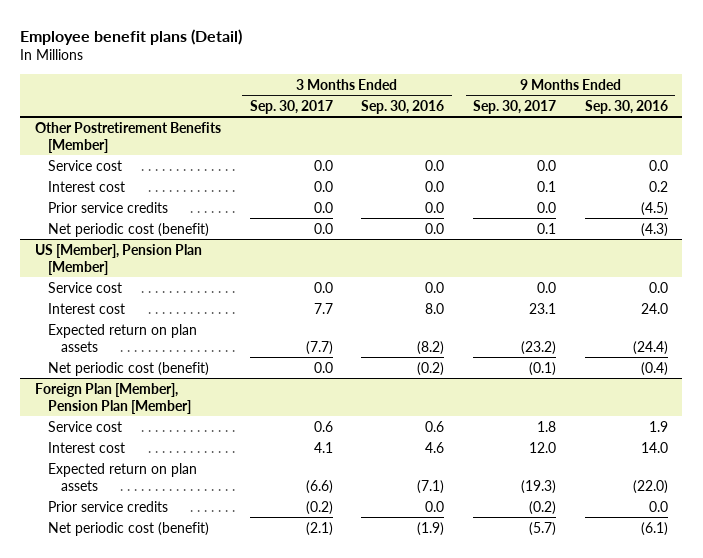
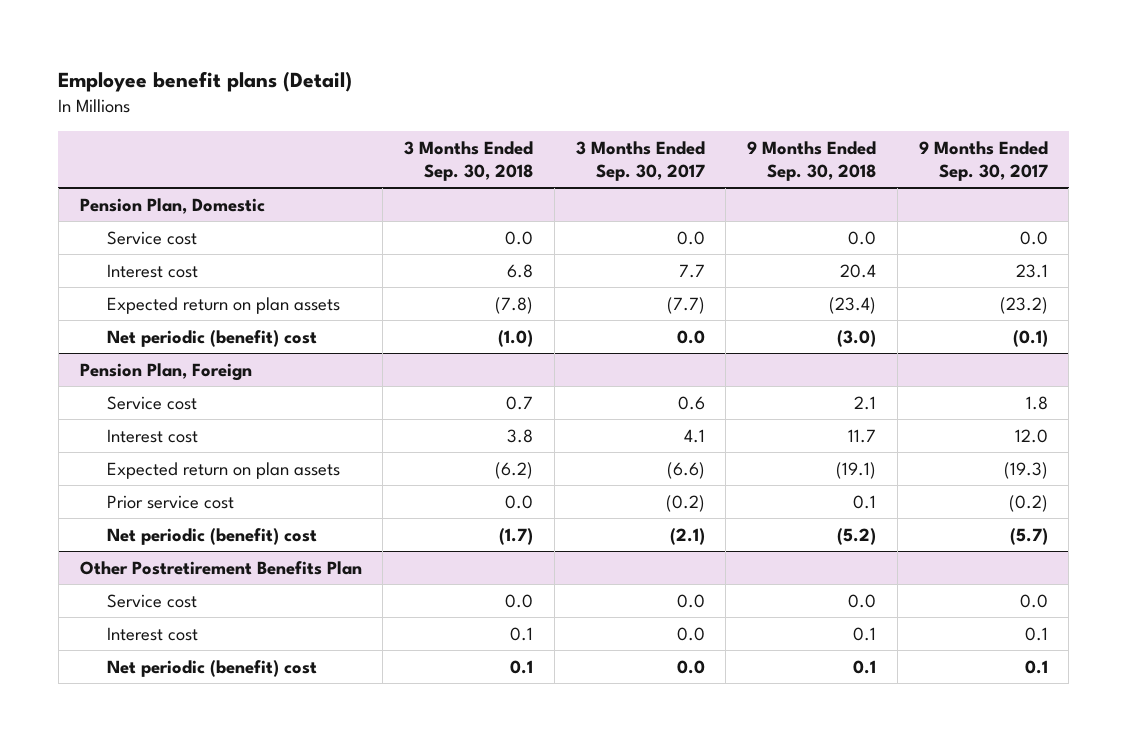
- | 3 Months Ended Sep. 30, 2017 | 3 Months Ended Sep. 30, 2016 | 9 Months Ended Sep. 30, 2017 | 9 Months Ended Sep. 30, 2016
+ | 3 Months Ended Sep. 30, 2018 | 3 Months Ended Sep. 30, 2017 | 9 Months Ended Sep. 30, 2018 | 9 Months Ended Sep. 30, 2017
- Other Postretirement Benefits [Member]
- Service cost | 0.0 | 0.0 | 0.0 | 0.0
- Interest cost | 0.0 | 0.0 | 0.1 | 0.2
- Prior service credits | 0.0 | 0.0 | 0.0 | (4.5)
- Net periodic cost (benefit) | 0.0 | 0.0 | 0.1 | (4.3)
- US [Member], Pension Plan [Member]
+ Pension Plan, Domestic
- Net periodic cost (benefit) | 0.0 | (0.2) | (0.1) | (0.4)
- Foreign Plan [Member], Pension Plan [Member]
+ Net periodic (benefit) cost | (1.0) | 0.0 | (3.0) | (0.1)
+ Pension Plan, Foreign
- Prior service credits | (0.2) | 0.0 | (0.2) | 0.0
- Net periodic cost (benefit) | (2.1) | (1.9) | (5.7) | (6.1)
+ Prior service cost | 0.0 | (0.2) | 0.1 | (0.2)
+ Net periodic (benefit) cost | (1.7) | (2.1) | (5.2) | (5.7)
+ Other Postretirement Benefits Plan
+ Service cost | 0.0 | 0.0 | 0.0 | 0.0
+ Interest cost | 0.1 | 0.0 | 0.1 | 0.1
+ Net periodic (benefit) cost | 0.1 | 0.0 | 0.1 | 0.1

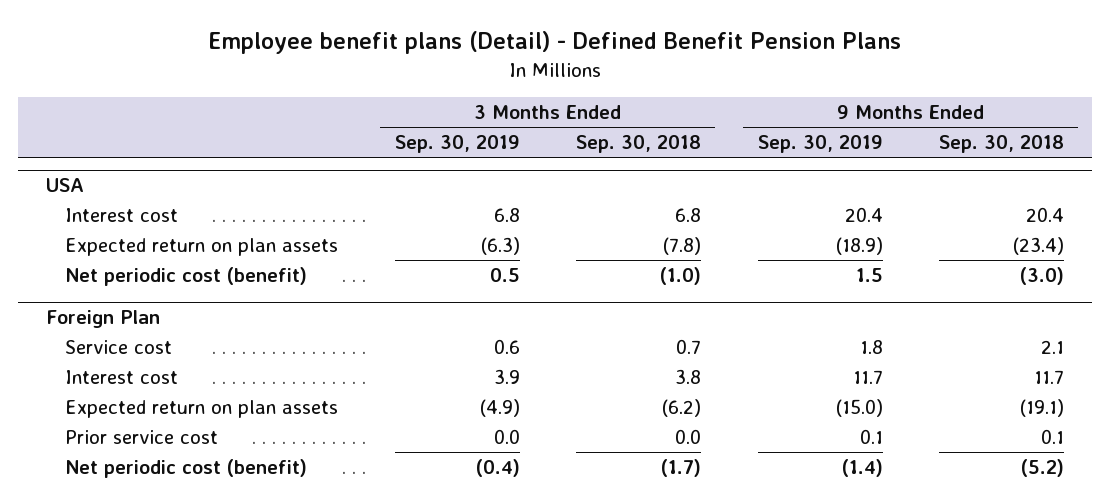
- Employee benefit plans (Detail)
+ Employee benefit plans (Detail) - Defined Benefit Pension Plans
- | 3 Months Ended Sep. 30, 2018 | 3 Months Ended Sep. 30, 2017 | 9 Months Ended Sep. 30, 2018 | 9 Months Ended Sep. 30, 2017
+ | 3 Months Ended Sep. 30, 2019 | 3 Months Ended Sep. 30, 2018 | 9 Months Ended Sep. 30, 2019 | 9 Months Ended Sep. 30, 2018
- Pension Plan, Domestic
- Service cost | 0.0 | 0.0 | 0.0 | 0.0
+ USA
- Net periodic (benefit) cost | (1.0) | 0.0 | (3.0) | (0.1)
- Pension Plan, Foreign
+ Net periodic cost (benefit) | 0.5 | (1.0) | 1.5 | (3.0)
+ Foreign Plan
- Net periodic (benefit) cost | (1.7) | (2.1) | (5.2) | (5.7)
- Other Postretirement Benefits Plan
- Service cost | 0.0 | 0.0 | 0.0 | 0.0
- Interest cost | 0.1 | 0.0 | 0.1 | 0.1
- Net periodic (benefit) cost | 0.1 | 0.0 | 0.1 | 0.1
+ Net periodic cost (benefit) | (0.4) | (1.7) | (1.4) | (5.2)

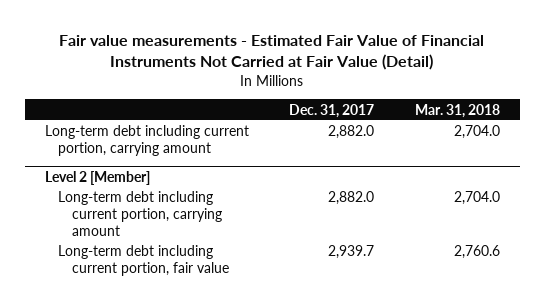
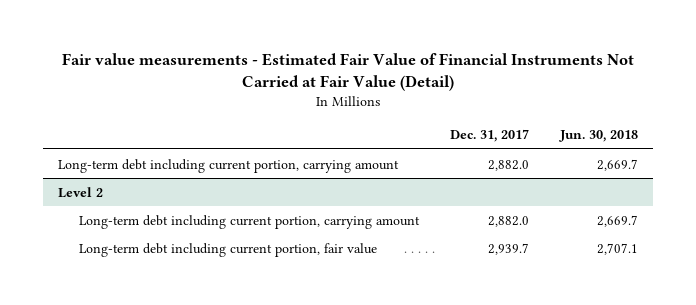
- | Dec. 31, 2017 | Mar. 31, 2018
+ | Dec. 31, 2017 | Jun. 30, 2018
- Level 2 [Member]
+ Level 2

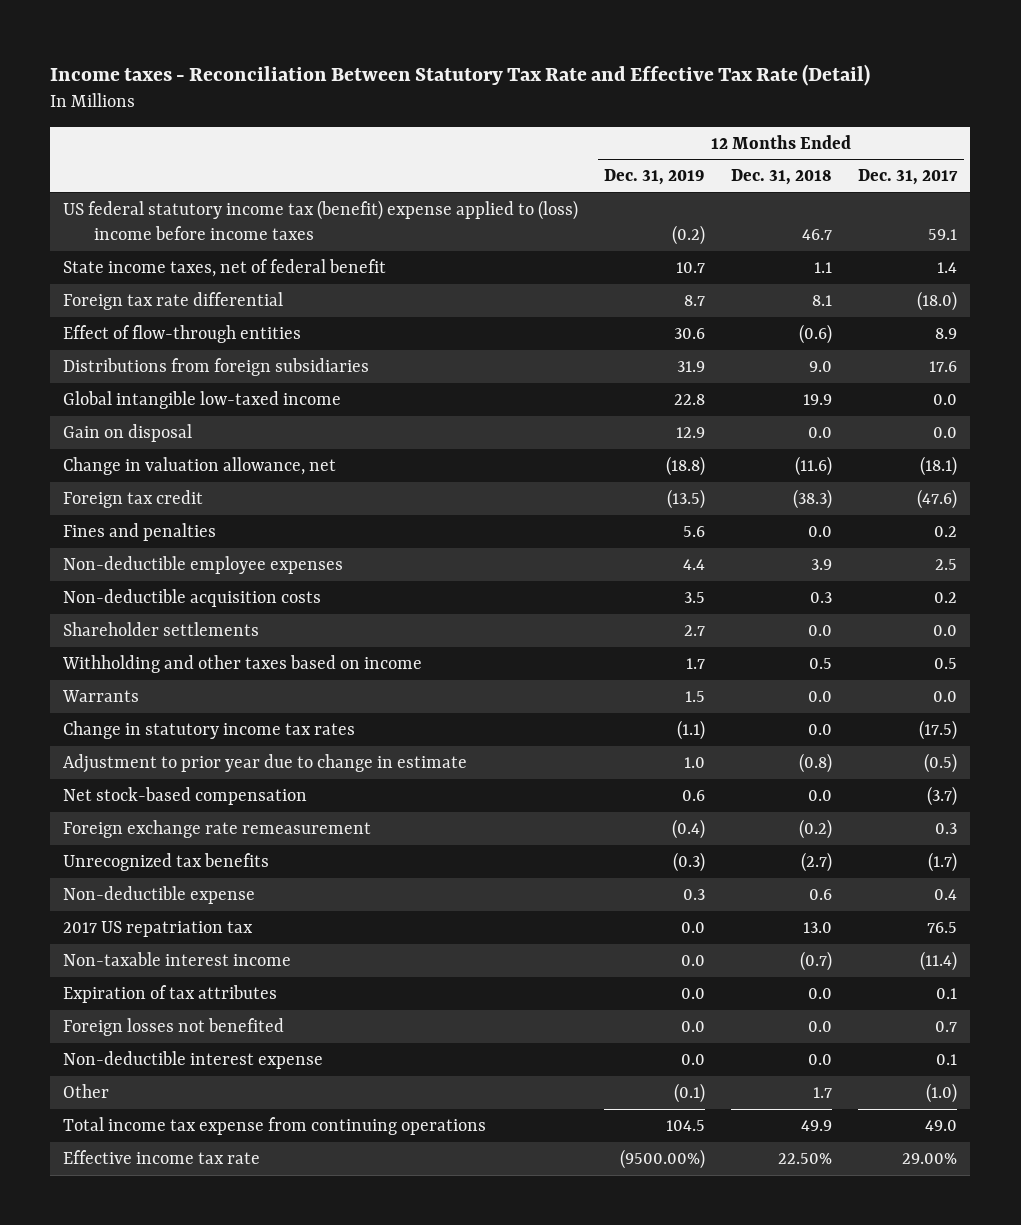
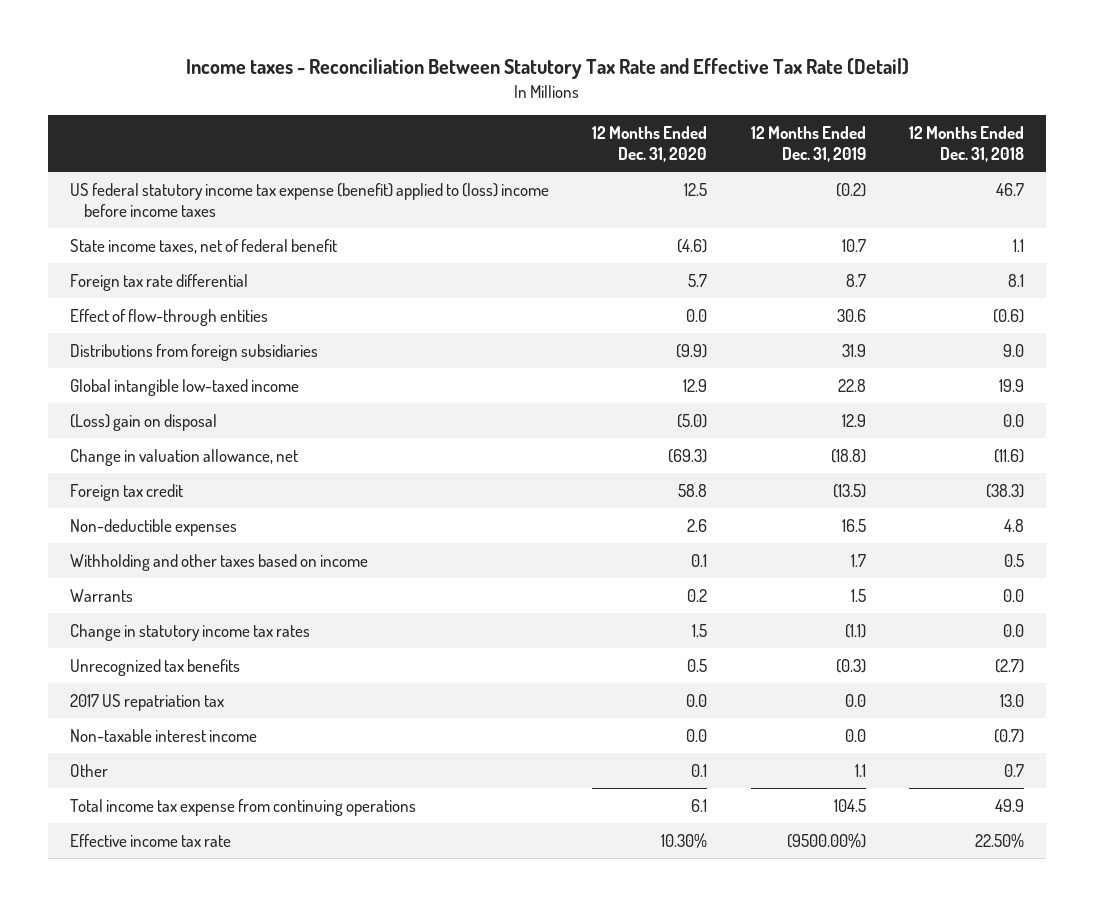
- | 12 Months Ended Dec. 31, 2019 | 12 Months Ended Dec. 31, 2018 | 12 Months Ended Dec. 31, 2017
+ | 12 Months Ended Dec. 31, 2020 | 12 Months Ended Dec. 31, 2019 | 12 Months Ended Dec. 31, 2018
- US federal statutory income tax (benefit) expense applied to (loss) income before income taxes | (0.2) | 46.7 | 59.1
+ US federal statutory income tax expense (benefit) applied to (loss) income before income taxes | 12.5 | (0.2) | 46.7
- Gain on disposal | 12.9 | 0.0 | 0.0
+ (Loss) gain on disposal | (5.0) | 12.9 | 0.0
- Fines and penalties | 5.6 | 0.0 | 0.2
- Non-deductible employee expenses | 4.4 | 3.9 | 2.5
- Non-deductible acquisition costs | 3.5 | 0.3 | 0.2
- Shareholder settlements | 2.7 | 0.0 | 0.0
+ Non-deductible expenses | 2.6 | 16.5 | 4.8
- Adjustment to prior year due to change in estimate | 1.0 | (0.8) | (0.5)
- Net stock-based compensation | 0.6 | 0.0 | (3.7)
- Foreign exchange rate remeasurement | (0.4) | (0.2) | 0.3
- Non-deductible expense | 0.3 | 0.6 | 0.4
- Expiration of tax attributes | 0.0 | 0.0 | 0.1
- Foreign losses not benefited | 0.0 | 0.0 | 0.7
- Non-deductible interest expense | 0.0 | 0.0 | 0.1
- Other | (0.1) | 1.7 | (1.0)
+ Other | 0.1 | 1.1 | 0.7

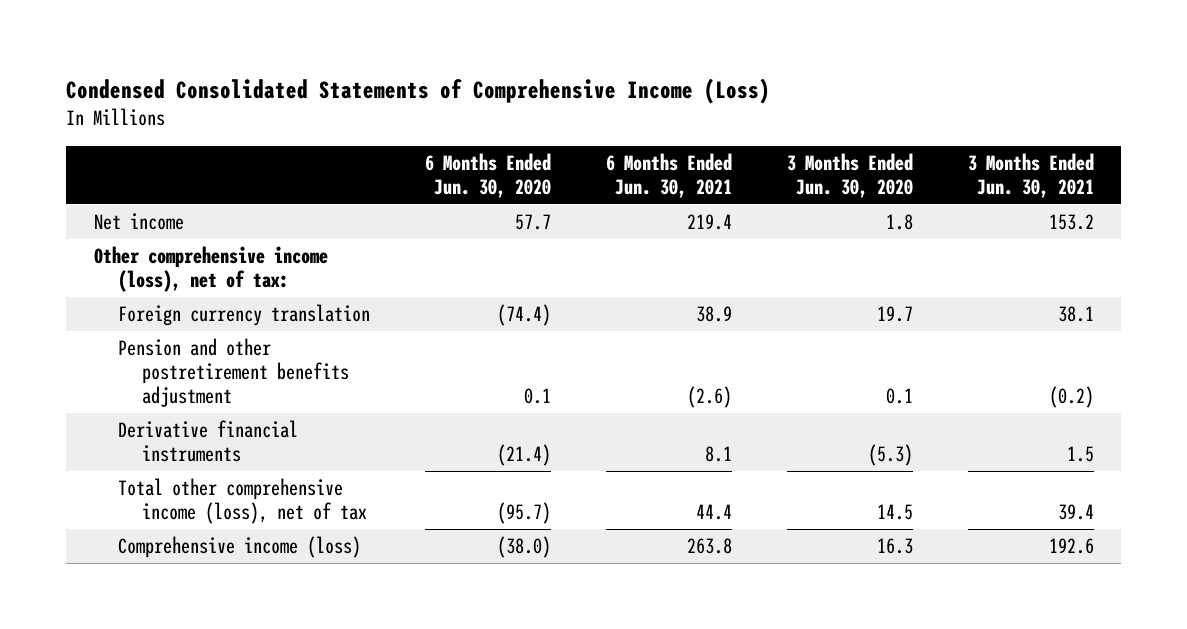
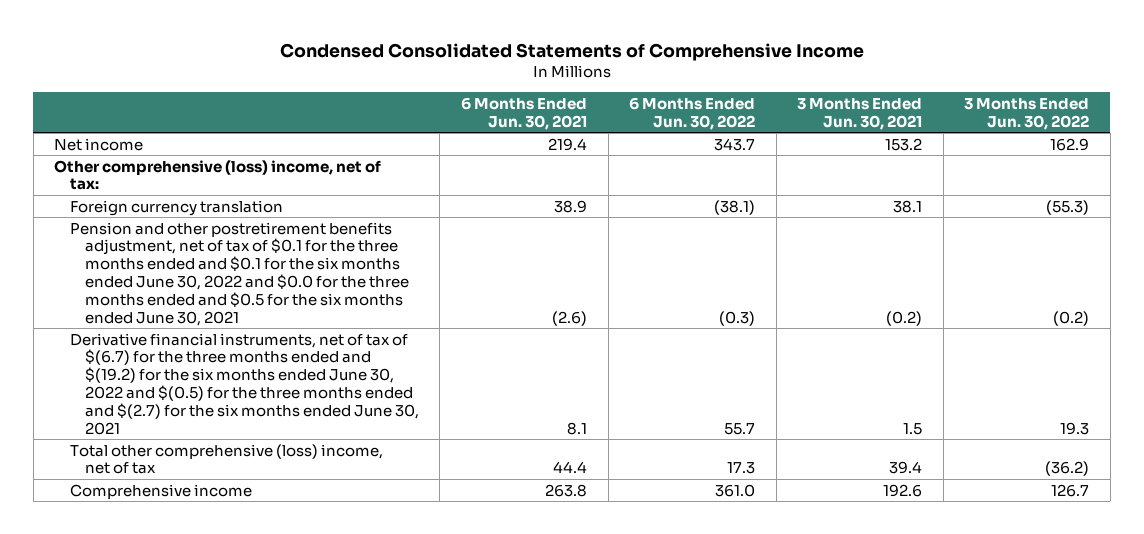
- Condensed Consolidated Statements of Comprehensive Income (Loss)
+ Condensed Consolidated Statements of Comprehensive Income
- | 6 Months Ended Jun. 30, 2020 | 6 Months Ended Jun. 30, 2021 | 3 Months Ended Jun. 30, 2020 | 3 Months Ended Jun. 30, 2021
+ | 6 Months Ended Jun. 30, 2021 | 6 Months Ended Jun. 30, 2022 | 3 Months Ended Jun. 30, 2021 | 3 Months Ended Jun. 30, 2022
- Other comprehensive income (loss), net of tax:
+ Other comprehensive (loss) income, net of tax:
- Pension and other postretirement benefits adjustment | 0.1 | (2.6) | 0.1 | (0.2)
- Derivative financial instruments | (21.4) | 8.1 | (5.3) | 1.5
- Total other comprehensive income (loss), net of tax | (95.7) | 44.4 | 14.5 | 39.4
- Comprehensive income (loss) | (38.0) | 263.8 | 16.3 | 192.6
+ Pension and other postretirement benefits adjustment, net of tax of $0.1 for the three months ended and $0.1 for the six months ended June 30, 2022 and $0.0 for the three months ended and $0.5 for the six months ended June 30, 2021 | (2.6) | (0.3) | (0.2) | (0.2)
+ Derivative financial instruments, net of tax of $(6.7) for the three months ended and $(19.2) for the six months ended June 30, 2022 and $(0.5) for the three months ended and $(2.7) for the six months ended June 30, 2021 | 8.1 | 55.7 | 1.5 | 19.3
+ Total other comprehensive (loss) income, net of tax | 44.4 | 17.3 | 39.4 | (36.2)
+ Comprehensive income | 263.8 | 361.0 | 192.6 | 126.7

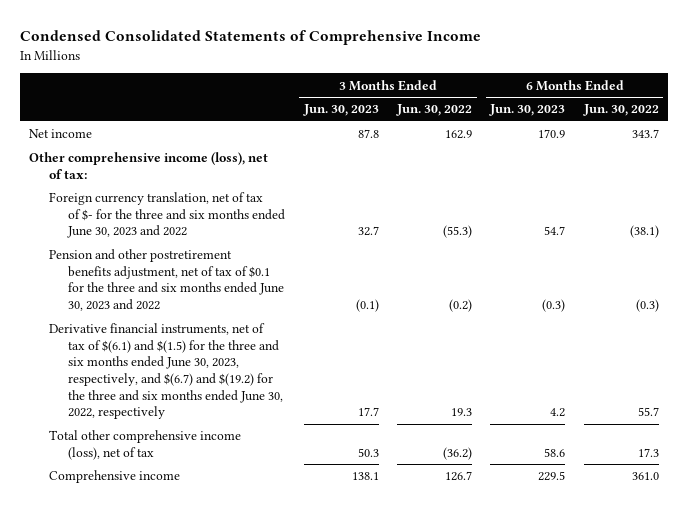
- | 6 Months Ended Jun. 30, 2021 | 6 Months Ended Jun. 30, 2022 | 3 Months Ended Jun. 30, 2021 | 3 Months Ended Jun. 30, 2022
+ | 3 Months Ended Jun. 30, 2023 | 3 Months Ended Jun. 30, 2022 | 6 Months Ended Jun. 30, 2023 | 6 Months Ended Jun. 30, 2022
- Other comprehensive (loss) income, net of tax:
- Foreign currency translation | 38.9 | (38.1) | 38.1 | (55.3)
- Pension and other postretirement benefits adjustment, net of tax of $0.1 for the three months ended and $0.1 for the six months ended June 30, 2022 and $0.0 for the three months ended and $0.5 for the six months ended June 30, 2021 | (2.6) | (0.3) | (0.2) | (0.2)
- Derivative financial instruments, net of tax of $(6.7) for the three months ended and $(19.2) for the six months ended June 30, 2022 and $(0.5) for the three months ended and $(2.7) for the six months ended June 30, 2021 | 8.1 | 55.7 | 1.5 | 19.3
- Total other comprehensive (loss) income, net of tax | 44.4 | 17.3 | 39.4 | (36.2)
+ Other comprehensive income (loss), net of tax:
+ Foreign currency translation, net of tax of $- for the three and six months ended June 30, 2023 and 2022 | 32.7 | (55.3) | 54.7 | (38.1)
+ Pension and other postretirement benefits adjustment, net of tax of $0.1 for the three and six months ended June 30, 2023 and 2022 | (0.1) | (0.2) | (0.3) | (0.3)
+ Derivative financial instruments, net of tax of $(6.1) and $(1.5) for the three and six months ended June 30, 2023, respectively, and $(6.7) and $(19.2) for the three and six months ended June 30, 2022, respectively | 17.7 | 19.3 | 4.2 | 55.7
+ Total other comprehensive income (loss), net of tax | 50.3 | (36.2) | 58.6 | 17.3

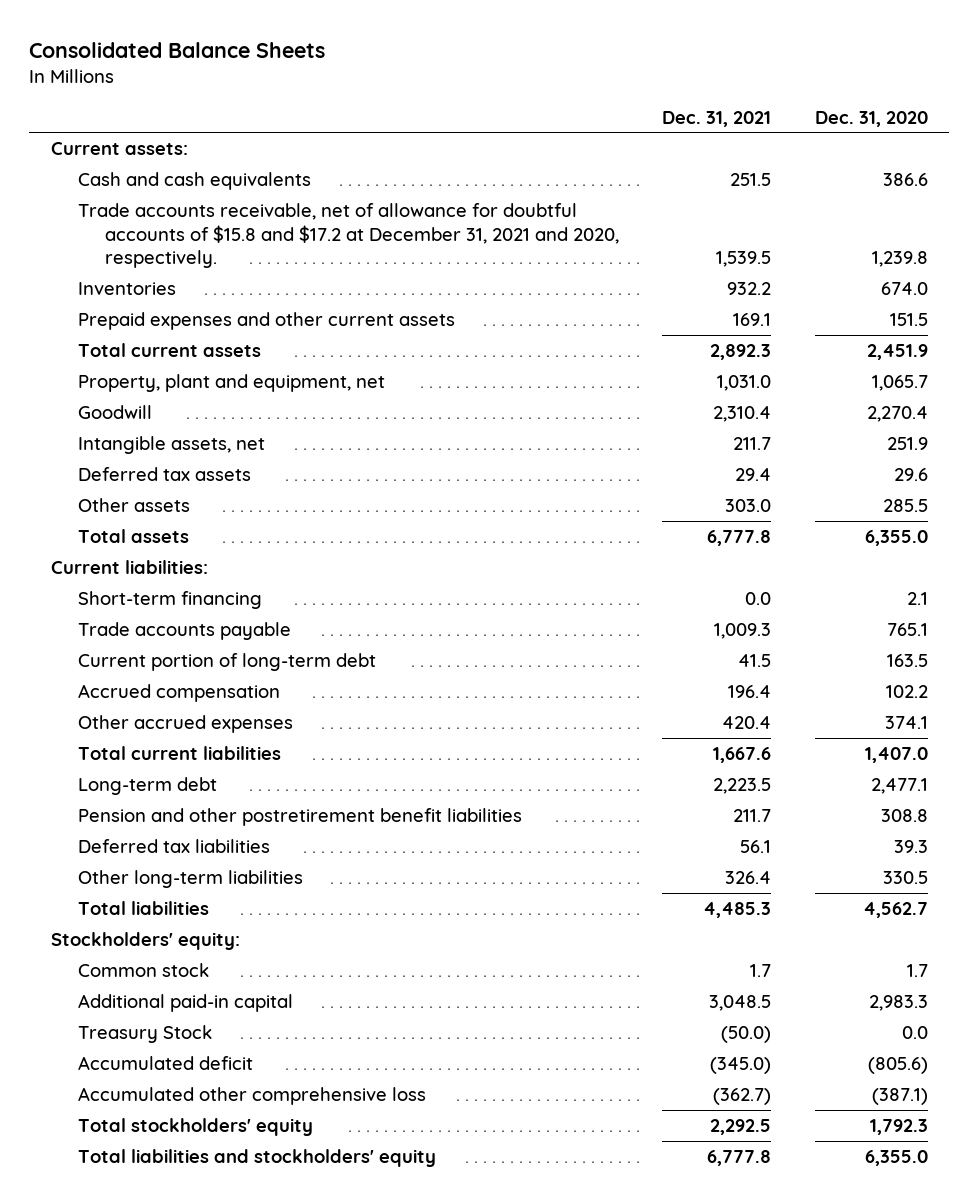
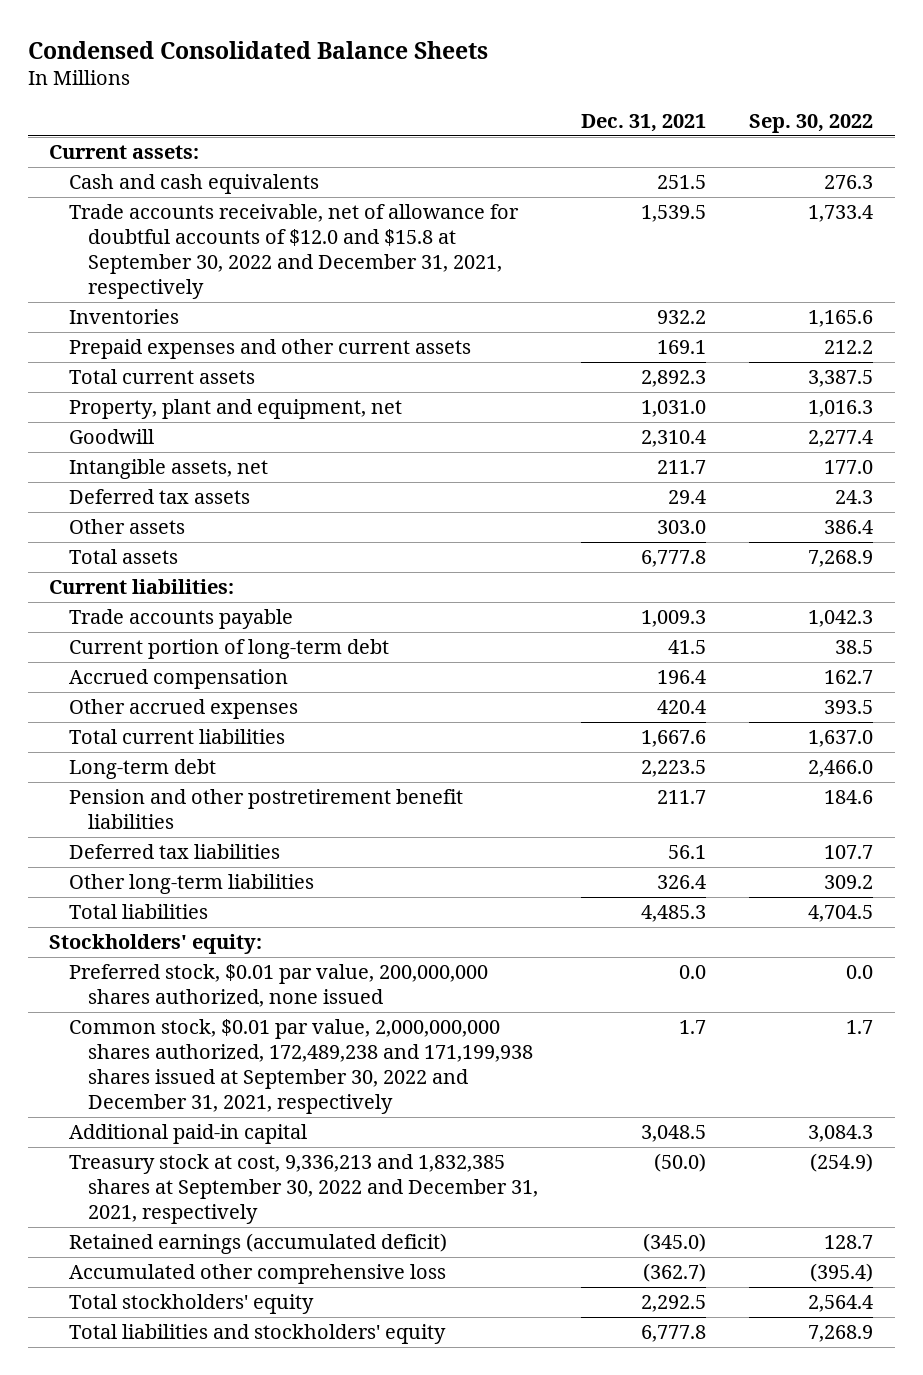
- Consolidated Balance Sheets
+ Condensed Consolidated Balance Sheets
- | Dec. 31, 2021 | Dec. 31, 2020
+ | Dec. 31, 2021 | Sep. 30, 2022
- Trade accounts receivable, net of allowance for doubtful accounts of $15.8 and $17.2 at December 31, 2021 and 2020, respectively. | 1,539.5 | 1,239.8
+ Trade accounts receivable, net of allowance for doubtful accounts of $12.0 and $15.8 at September 30, 2022 and December 31, 2021, respectively | 1,539.5 | 1,733.4
- Short-term financing | 0.0 | 2.1
- Common stock | 1.7 | 1.7
+ Preferred stock, $0.01 par value, 200,000,000 shares authorized, none issued | 0.0 | 0.0
+ Common stock, $0.01 par value, 2,000,000,000 shares authorized, 172,489,238 and 171,199,938 shares issued at September 30, 2022 and December 31, 2021, respectively | 1.7 | 1.7
- Treasury Stock | (50.0) | 0.0
- Accumulated deficit | (345.0) | (805.6)
+ Treasury stock at cost, 9,336,213 and 1,832,385 shares at September 30, 2022 and December 31, 2021, respectively | (50.0) | (254.9)
+ Retained earnings (accumulated deficit) | (345.0) | 128.7

